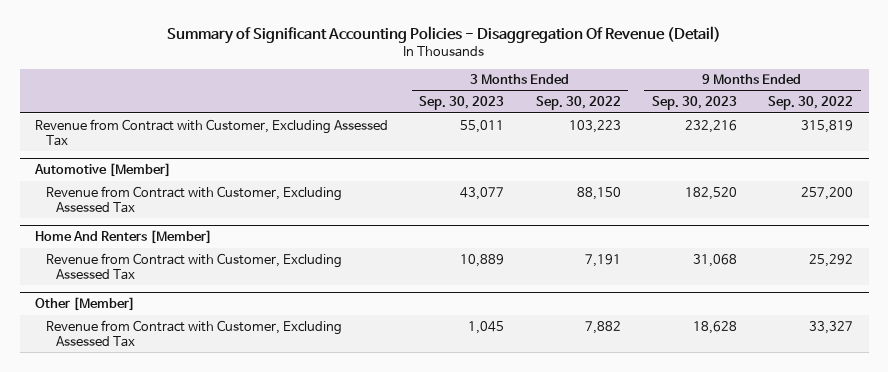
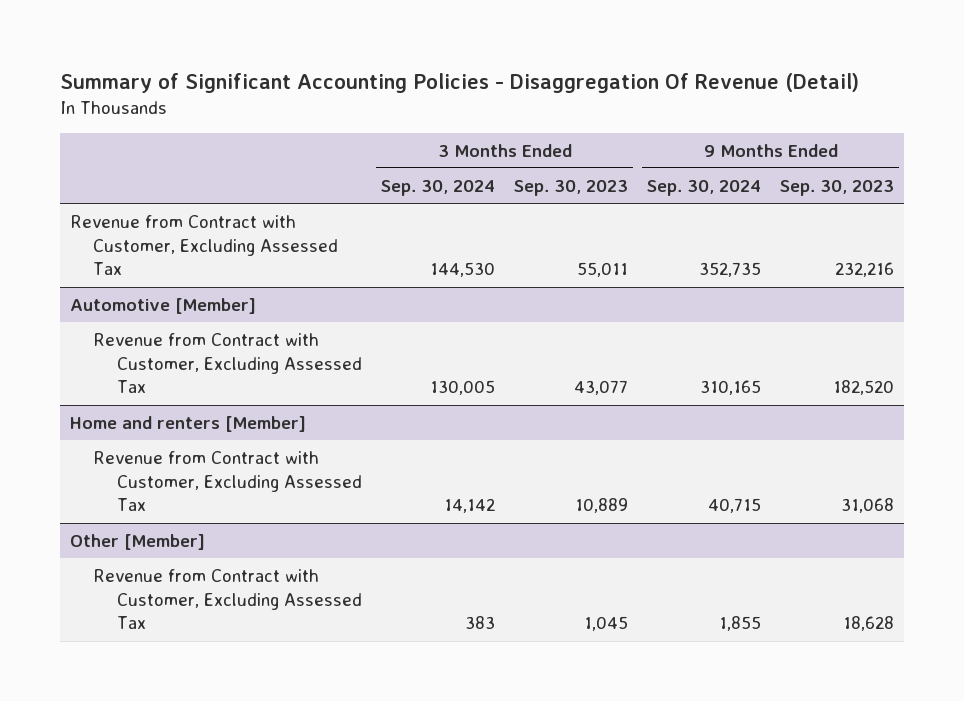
- | 3 Months Ended Sep. 30, 2023 | 3 Months Ended Sep. 30, 2022 | 9 Months Ended Sep. 30, 2023 | 9 Months Ended Sep. 30, 2022
+ | 3 Months Ended Sep. 30, 2024 | 3 Months Ended Sep. 30, 2023 | 9 Months Ended Sep. 30, 2024 | 9 Months Ended Sep. 30, 2023
- Home And Renters [Member]
+ Home and renters [Member]

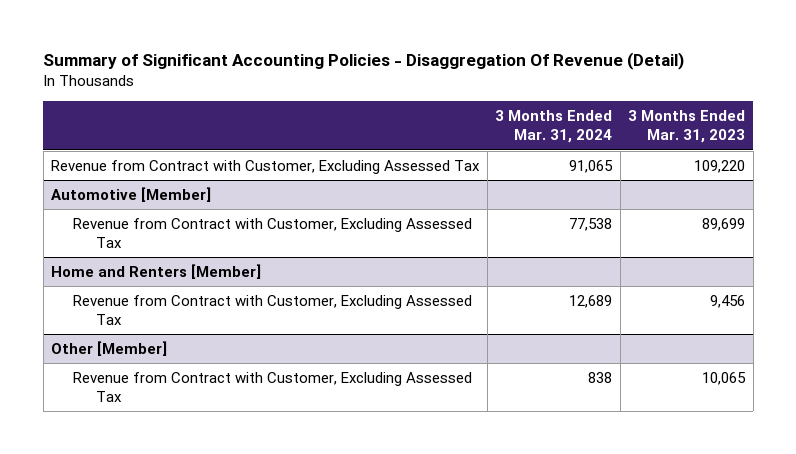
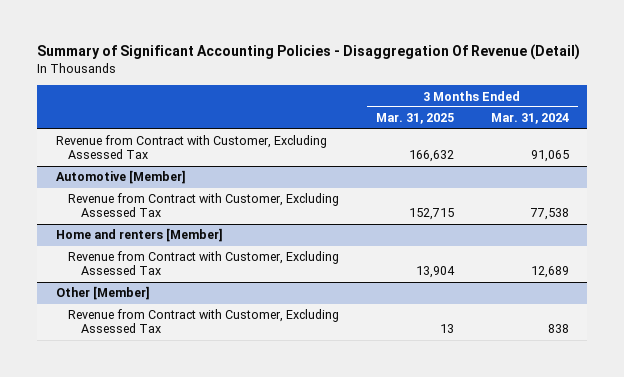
- | 3 Months Ended Mar. 31, 2024 | 3 Months Ended Mar. 31, 2023
+ | 3 Months Ended Mar. 31, 2025 | 3 Months Ended Mar. 31, 2024
- Home and Renters [Member]
+ Home and renters [Member]

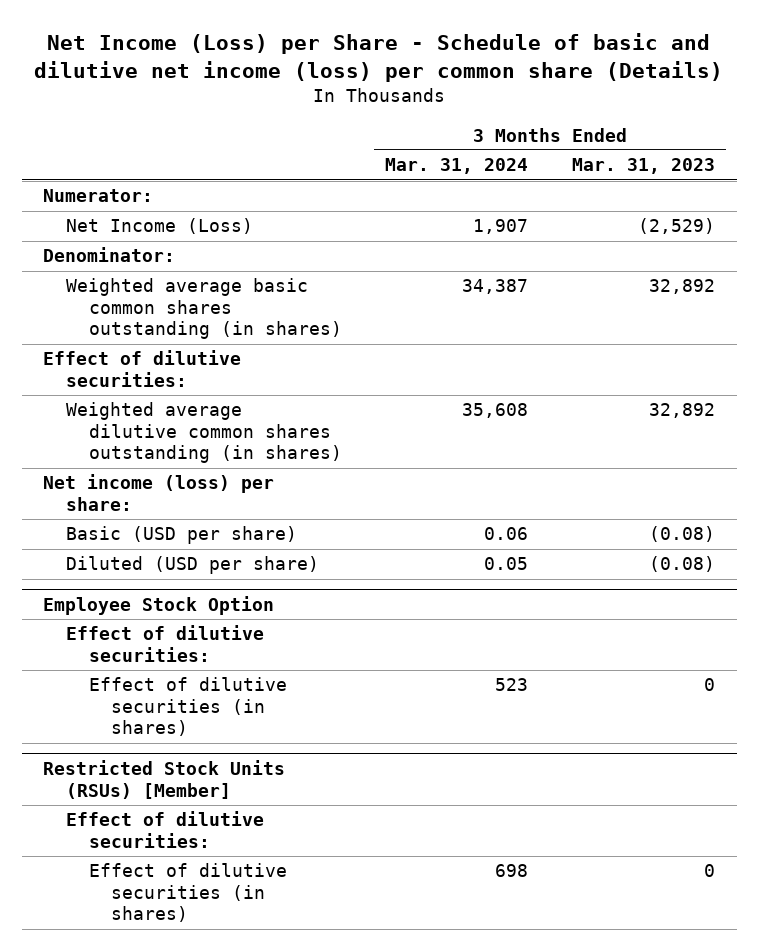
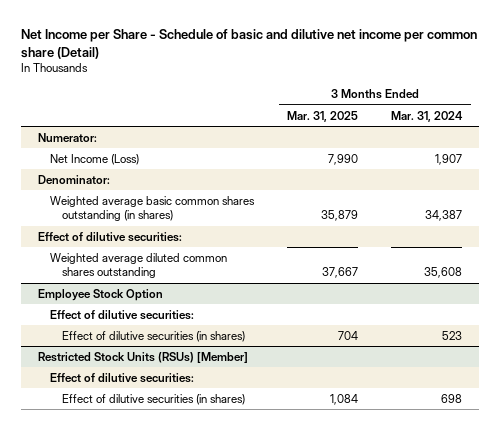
- Net Income (Loss) per Share - Schedule of basic and dilutive net income (loss) per common share (Details)
+ Net Income per Share - Schedule of basic and dilutive net income per common share (Detail)
- | 3 Months Ended Mar. 31, 2024 | 3 Months Ended Mar. 31, 2023
+ | 3 Months Ended Mar. 31, 2025 | 3 Months Ended Mar. 31, 2024
- Weighted average dilutive common shares outstanding (in shares) | 35,608 | 32,892
- Net income (loss) per share:
- Basic (USD per share) | 0.06 | (0.08)
- Diluted (USD per share) | 0.05 | (0.08)
+ Weighted average diluted common shares outstanding | 37,667 | 35,608

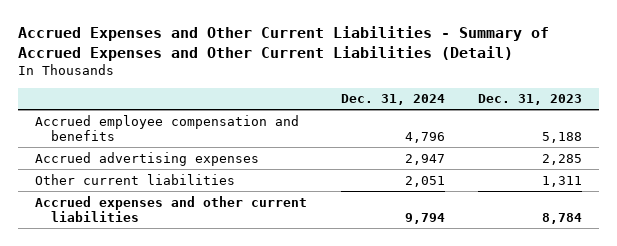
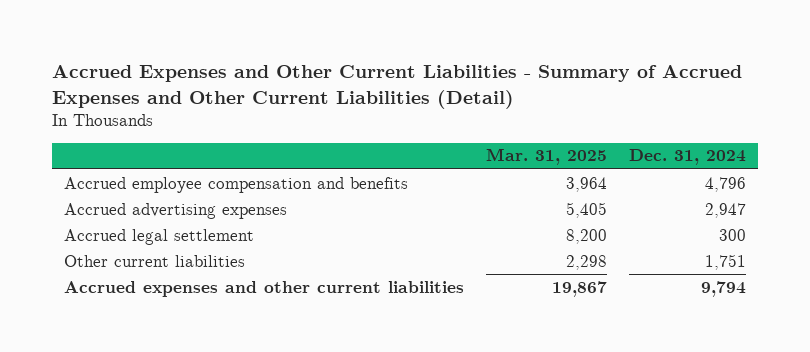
- | Dec. 31, 2024 | Dec. 31, 2023
+ | Mar. 31, 2025 | Dec. 31, 2024
- Other current liabilities | 2,051 | 1,311
+ Accrued legal settlement | 8,200 | 300
+ Other current liabilities | 2,298 | 1,751

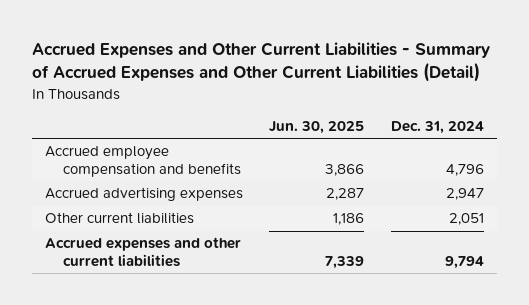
- | Mar. 31, 2025 | Dec. 31, 2024
+ | Jun. 30, 2025 | Dec. 31, 2024
- Accrued legal settlement | 8,200 | 300
- Other current liabilities | 2,298 | 1,751
+ Other current liabilities | 1,186 | 2,051

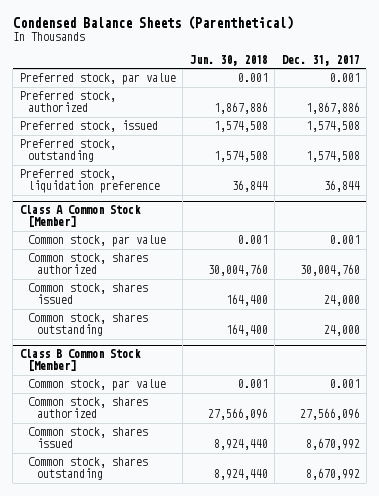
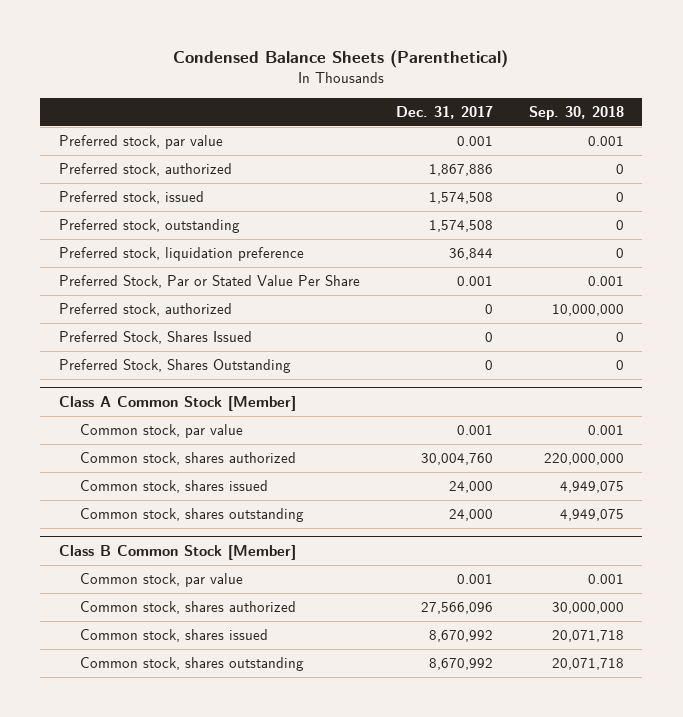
- | Jun. 30, 2018 | Dec. 31, 2017
+ | Dec. 31, 2017 | Sep. 30, 2018
+ Preferred Stock, Par or Stated Value Per Share | 0.001 | 0.001
+ Preferred stock, authorized | 0 | 10,000,000
+ Preferred Stock, Shares Issued | 0 | 0
+ Preferred Stock, Shares Outstanding | 0 | 0

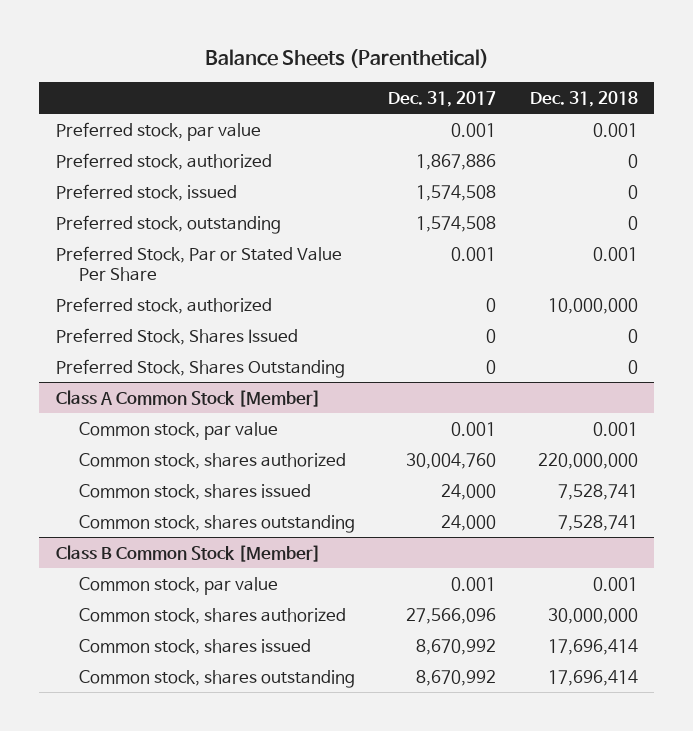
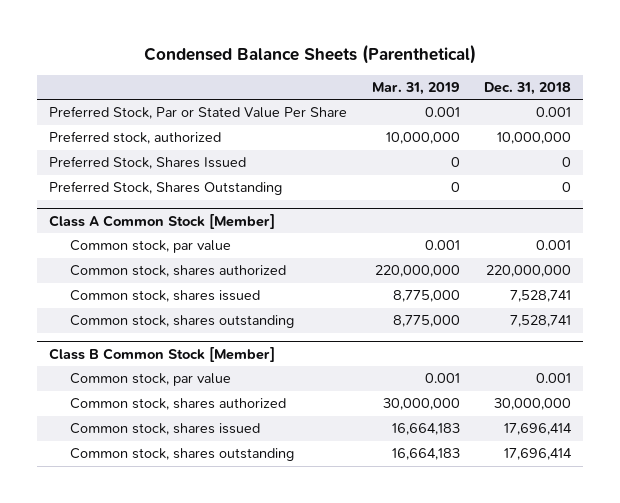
- Balance Sheets (Parenthetical)
+ Condensed Balance Sheets (Parenthetical)
- | Dec. 31, 2017 | Dec. 31, 2018
+ | Mar. 31, 2019 | Dec. 31, 2018
- Preferred stock, par value | 0.001 | 0.001
- Preferred stock, authorized | 1,867,886 | 0
- Preferred stock, issued | 1,574,508 | 0
- Preferred stock, outstanding | 1,574,508 | 0

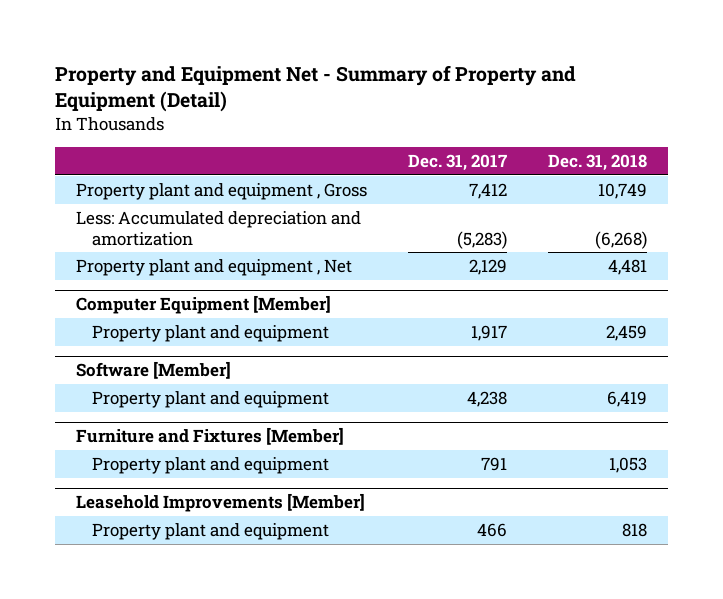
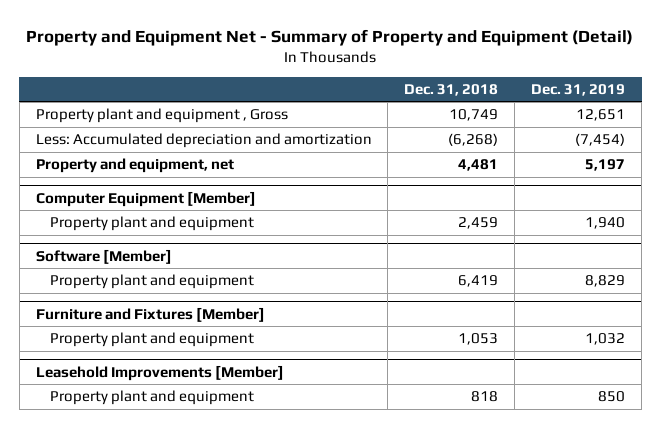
- | Dec. 31, 2017 | Dec. 31, 2018
+ | Dec. 31, 2018 | Dec. 31, 2019
- Property plant and equipment , Net | 2,129 | 4,481
+ Property and equipment, net | 4,481 | 5,197

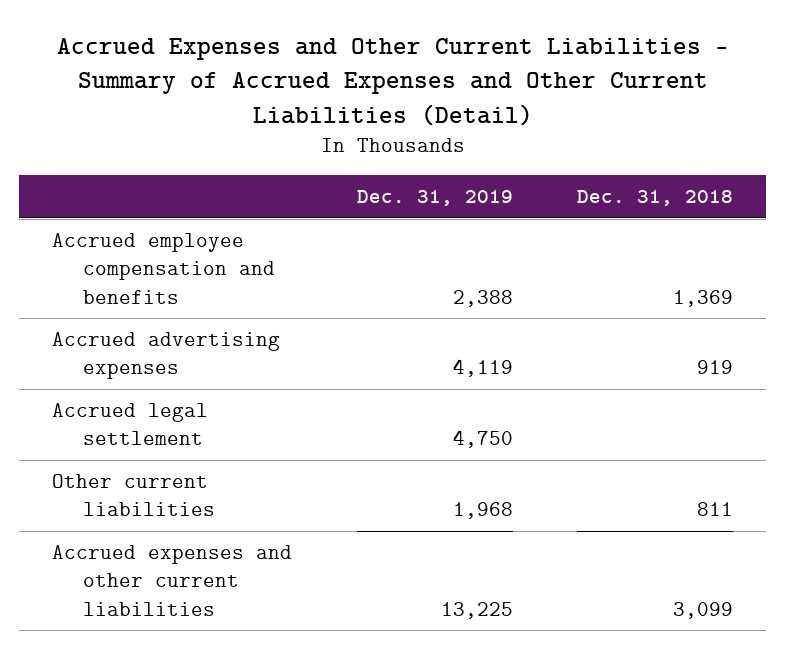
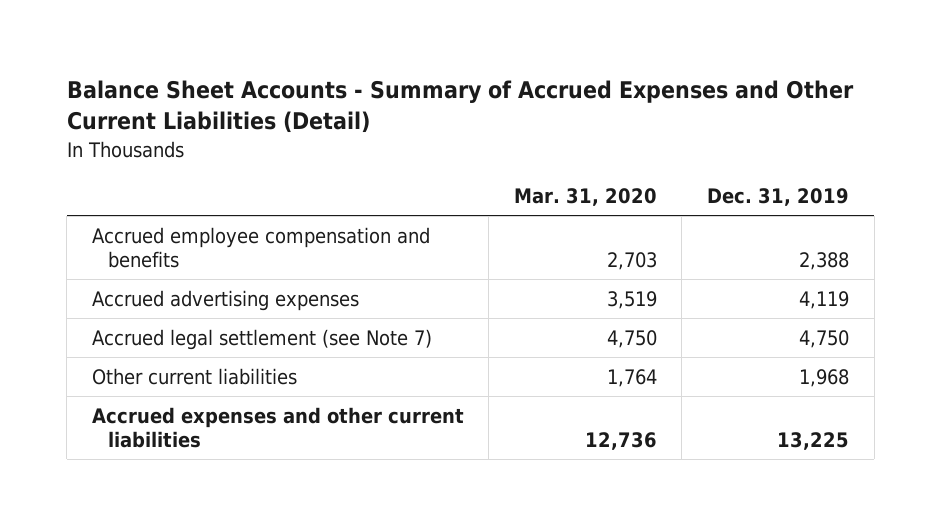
- Accrued Expenses and Other Current Liabilities - Summary of Accrued Expenses and Other Current Liabilities (Detail)
+ Balance Sheet Accounts - Summary of Accrued Expenses and Other Current Liabilities (Detail)
- | Dec. 31, 2019 | Dec. 31, 2018
+ | Mar. 31, 2020 | Dec. 31, 2019
- Accrued legal settlement | 4,750 |
+ Accrued legal settlement (see Note 7) | 4,750 | 4,750

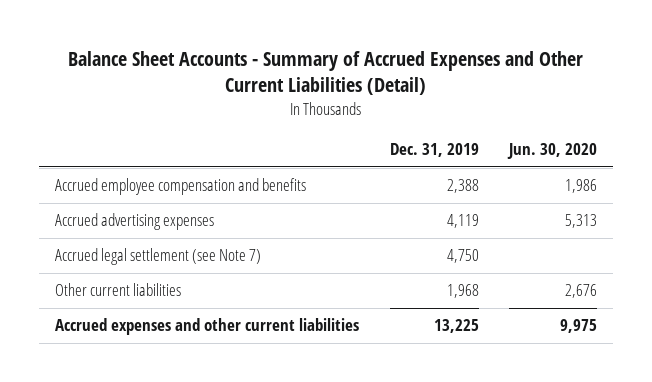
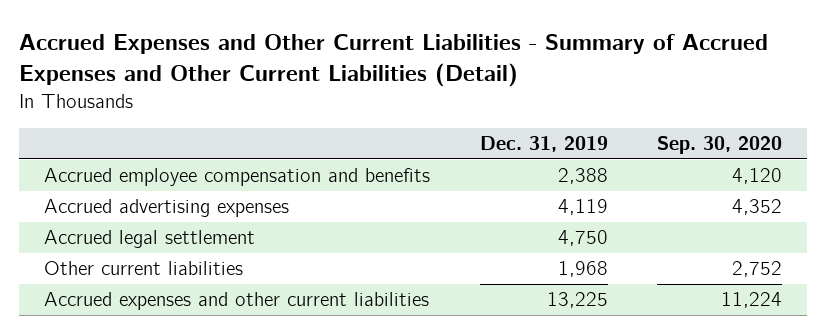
- Balance Sheet Accounts - Summary of Accrued Expenses and Other Current Liabilities (Detail)
+ Accrued Expenses and Other Current Liabilities - Summary of Accrued Expenses and Other Current Liabilities (Detail)
- | Dec. 31, 2019 | Jun. 30, 2020
+ | Dec. 31, 2019 | Sep. 30, 2020
- Accrued legal settlement (see Note 7) | 4,750 |
+ Accrued legal settlement | 4,750 |

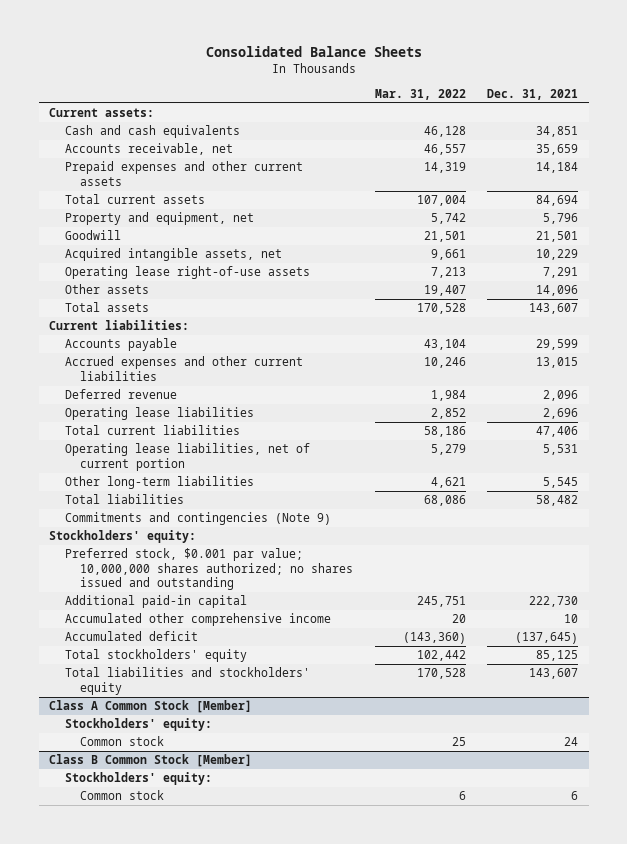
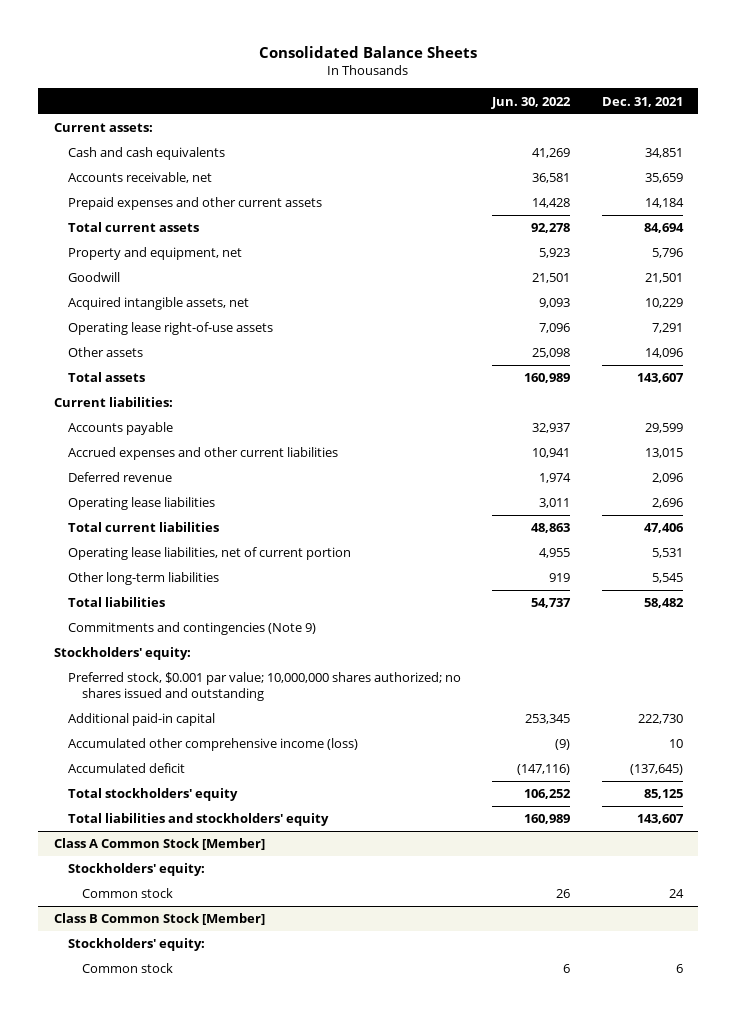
- | Mar. 31, 2022 | Dec. 31, 2021
+ | Jun. 30, 2022 | Dec. 31, 2021
- Accumulated other comprehensive income | 20 | 10
+ Accumulated other comprehensive income (loss) | (9) | 10

